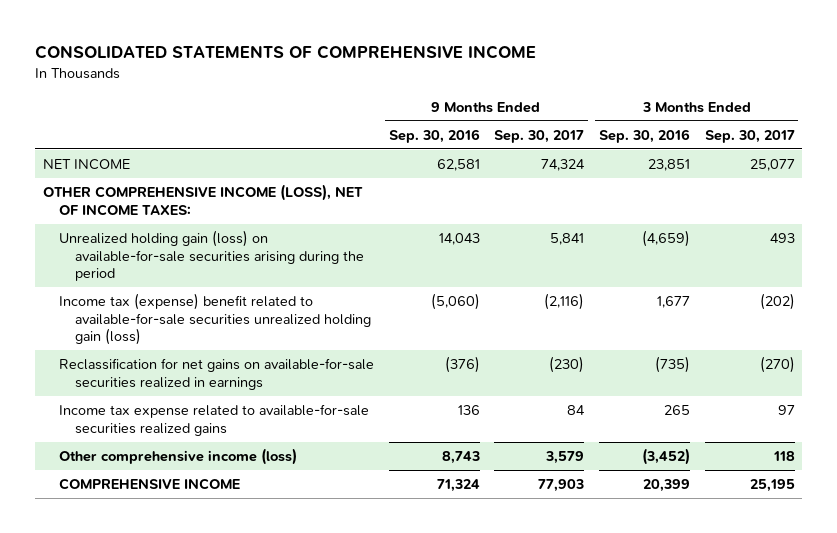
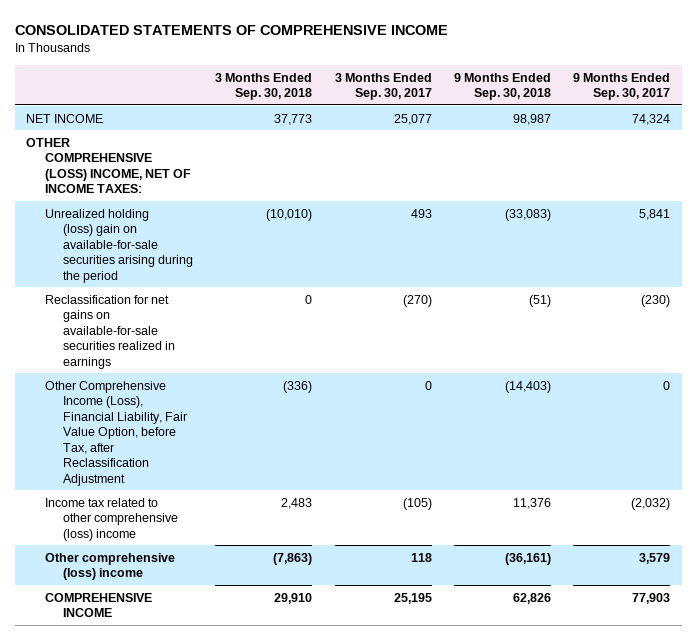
- | 9 Months Ended Sep. 30, 2016 | 9 Months Ended Sep. 30, 2017 | 3 Months Ended Sep. 30, 2016 | 3 Months Ended Sep. 30, 2017
+ | 3 Months Ended Sep. 30, 2018 | 3 Months Ended Sep. 30, 2017 | 9 Months Ended Sep. 30, 2018 | 9 Months Ended Sep. 30, 2017
- OTHER COMPREHENSIVE INCOME (LOSS), NET OF INCOME TAXES:
- Unrealized holding gain (loss) on available-for-sale securities arising during the period | 14,043 | 5,841 | (4,659) | 493
- Income tax (expense) benefit related to available-for-sale securities unrealized holding gain (loss) | (5,060) | (2,116) | 1,677 | (202)
+ OTHER COMPREHENSIVE (LOSS) INCOME, NET OF INCOME TAXES:
+ Unrealized holding (loss) gain on available-for-sale securities arising during the period | (10,010) | 493 | (33,083) | 5,841
- Income tax expense related to available-for-sale securities realized gains | 136 | 84 | 265 | 97
- Other comprehensive income (loss) | 8,743 | 3,579 | (3,452) | 118
+ Other Comprehensive Income (Loss), Financial Liability, Fair Value Option, before Tax, after Reclassification Adjustment | (336) | 0 | (14,403) | 0
+ Income tax related to other comprehensive (loss) income | 2,483 | (105) | 11,376 | (2,032)
+ Other comprehensive (loss) income | (7,863) | 118 | (36,161) | 3,579

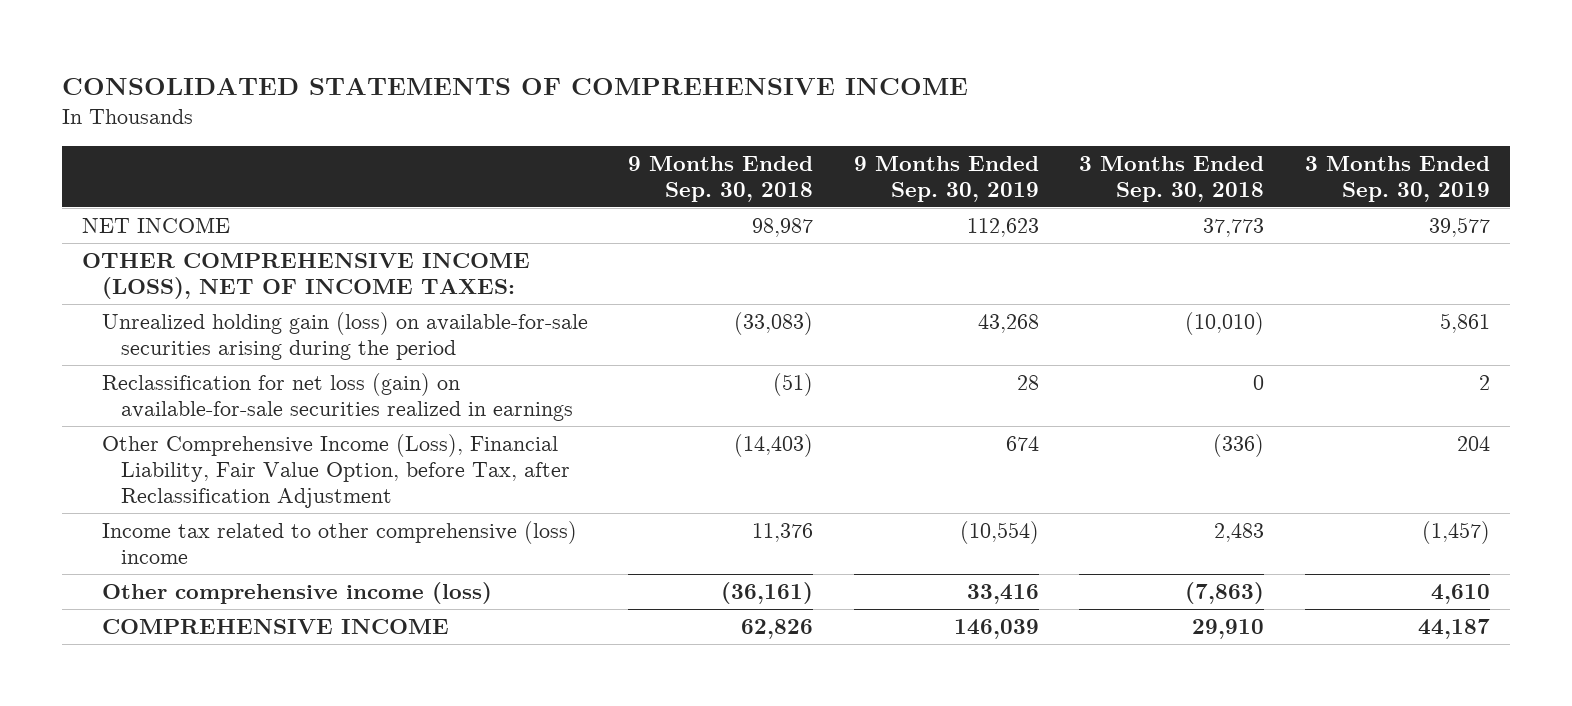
- | 3 Months Ended Sep. 30, 2018 | 3 Months Ended Sep. 30, 2017 | 9 Months Ended Sep. 30, 2018 | 9 Months Ended Sep. 30, 2017
+ | 9 Months Ended Sep. 30, 2018 | 9 Months Ended Sep. 30, 2019 | 3 Months Ended Sep. 30, 2018 | 3 Months Ended Sep. 30, 2019
- OTHER COMPREHENSIVE (LOSS) INCOME, NET OF INCOME TAXES:
- Unrealized holding (loss) gain on available-for-sale securities arising during the period | (10,010) | 493 | (33,083) | 5,841
- Reclassification for net gains on available-for-sale securities realized in earnings | 0 | (270) | (51) | (230)
+ OTHER COMPREHENSIVE INCOME (LOSS), NET OF INCOME TAXES:
+ Unrealized holding gain (loss) on available-for-sale securities arising during the period | (33,083) | 43,268 | (10,010) | 5,861
+ Reclassification for net loss (gain) on available-for-sale securities realized in earnings | (51) | 28 | 0 | 2
- Other comprehensive (loss) income | (7,863) | 118 | (36,161) | 3,579
+ Other comprehensive income (loss) | (36,161) | 33,416 | (7,863) | 4,610

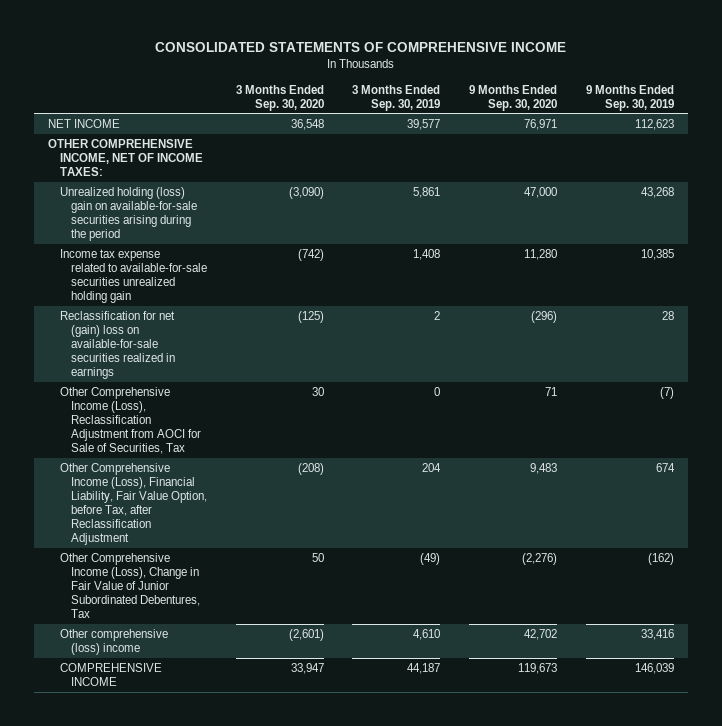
- | 9 Months Ended Sep. 30, 2018 | 9 Months Ended Sep. 30, 2019 | 3 Months Ended Sep. 30, 2018 | 3 Months Ended Sep. 30, 2019
+ | 3 Months Ended Sep. 30, 2020 | 3 Months Ended Sep. 30, 2019 | 9 Months Ended Sep. 30, 2020 | 9 Months Ended Sep. 30, 2019
- OTHER COMPREHENSIVE INCOME (LOSS), NET OF INCOME TAXES:
- Unrealized holding gain (loss) on available-for-sale securities arising during the period | (33,083) | 43,268 | (10,010) | 5,861
- Reclassification for net loss (gain) on available-for-sale securities realized in earnings | (51) | 28 | 0 | 2
+ OTHER COMPREHENSIVE INCOME, NET OF INCOME TAXES:
+ Unrealized holding (loss) gain on available-for-sale securities arising during the period | (3,090) | 5,861 | 47,000 | 43,268
+ Income tax expense related to available-for-sale securities unrealized holding gain | (742) | 1,408 | 11,280 | 10,385
+ Reclassification for net (gain) loss on available-for-sale securities realized in earnings | (125) | 2 | (296) | 28
+ Other Comprehensive Income (Loss), Reclassification Adjustment from AOCI for Sale of Securities, Tax | 30 | 0 | 71 | (7)
- Income tax related to other comprehensive (loss) income | 11,376 | (10,554) | 2,483 | (1,457)
- Other comprehensive income (loss) | (36,161) | 33,416 | (7,863) | 4,610
+ Other Comprehensive Income (Loss), Change in Fair Value of Junior Subordinated Debentures, Tax | 50 | (49) | (2,276) | (162)
+ Other comprehensive (loss) income | (2,601) | 4,610 | 42,702 | 33,416

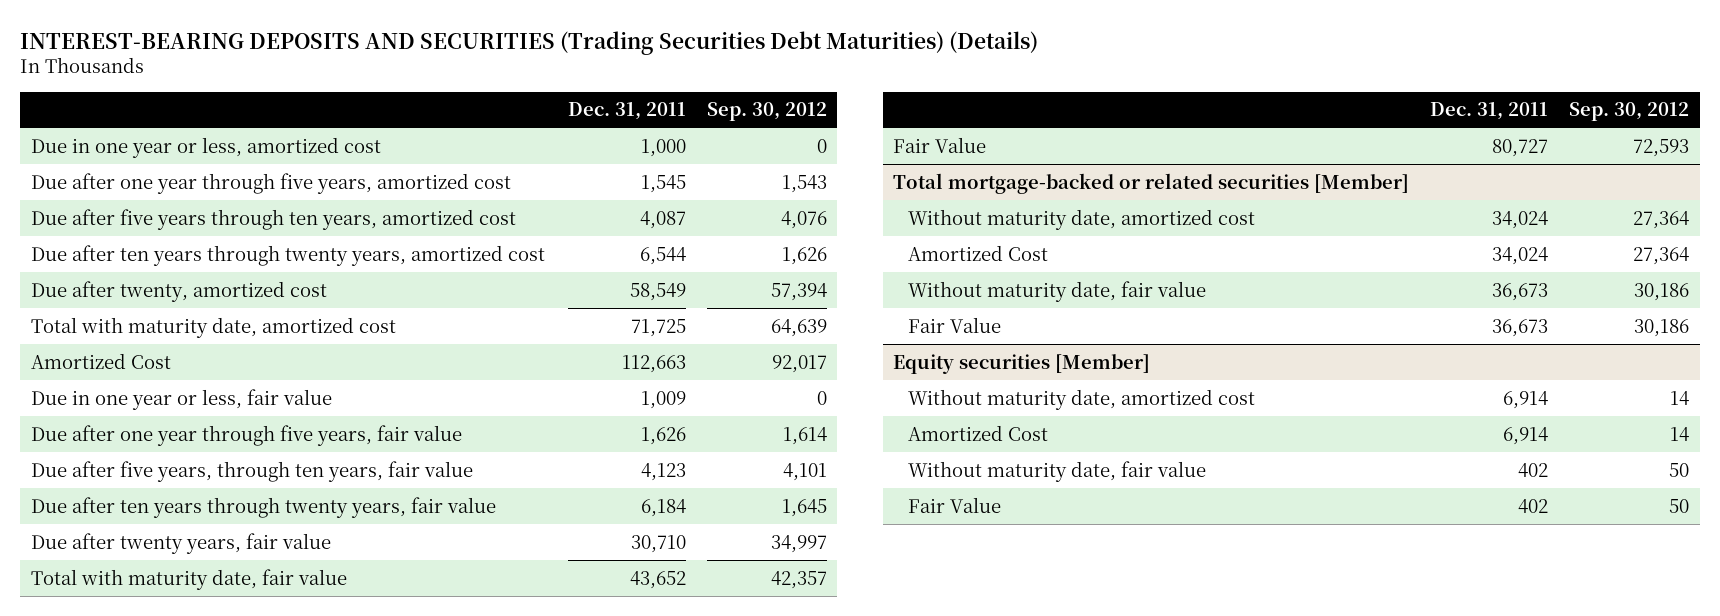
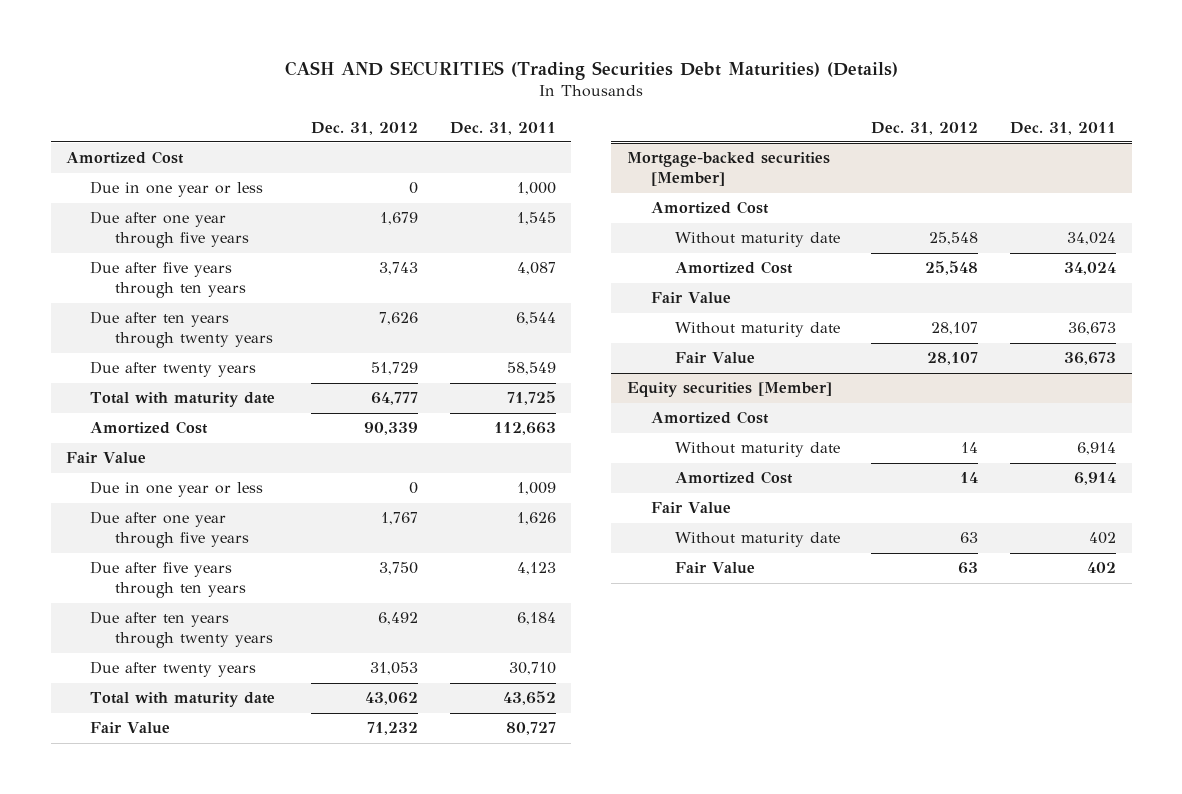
- INTEREST-BEARING DEPOSITS AND SECURITIES (Trading Securities Debt Maturities) (Details)
+ CASH AND SECURITIES (Trading Securities Debt Maturities) (Details)
- | Dec. 31, 2011 | Sep. 30, 2012
+ | Dec. 31, 2012 | Dec. 31, 2011
- Due in one year or less, amortized cost | 1,000 | 0
- Due after one year through five years, amortized cost | 1,545 | 1,543
- Due after five years through ten years, amortized cost | 4,087 | 4,076
- Due after ten years through twenty years, amortized cost | 6,544 | 1,626
- Due after twenty, amortized cost | 58,549 | 57,394
- Total with maturity date, amortized cost | 71,725 | 64,639
+ Amortized Cost
+ Due in one year or less | 0 | 1,000
+ Due after one year through five years | 1,679 | 1,545
+ Due after five years through ten years | 3,743 | 4,087
+ Due after ten years through twenty years | 7,626 | 6,544
+ Due after twenty years | 51,729 | 58,549
+ Total with maturity date | 64,777 | 71,725
- Due in one year or less, fair value | 1,009 | 0
- Due after one year through five years, fair value | 1,626 | 1,614
- Due after five years, through ten years, fair value | 4,123 | 4,101
- Due after ten years through twenty years, fair value | 6,184 | 1,645
- Due after twenty years, fair value | 30,710 | 34,997
- Total with maturity date, fair value | 43,652 | 42,357
+ Fair Value
+ Due in one year or less | 0 | 1,009
+ Due after one year through five years | 1,767 | 1,626
+ Due after five years through ten years | 3,750 | 4,123
+ Due after ten years through twenty years | 6,492 | 6,184
+ Due after twenty years | 31,053 | 30,710
+ Total with maturity date | 43,062 | 43,652
- Total mortgage-backed or related securities [Member]
- Without maturity date, amortized cost | 34,024 | 27,364
+ Mortgage-backed securities [Member]
+ Amortized Cost
+ Without maturity date | 25,548 | 34,024
- Without maturity date, fair value | 36,673 | 30,186
+ Fair Value
+ Without maturity date | 28,107 | 36,673
@ Equity securities [Member]
- Without maturity date, amortized cost | 6,914 | 14
+ Amortized Cost
+ Without maturity date | 14 | 6,914
- Without maturity date, fair value | 402 | 50
+ Fair Value
+ Without maturity date | 63 | 402

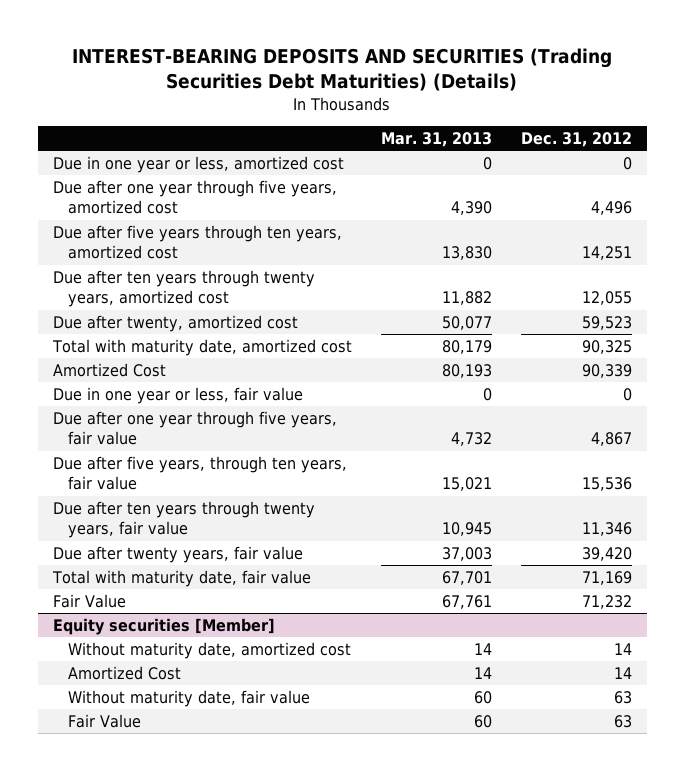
- CASH AND SECURITIES (Trading Securities Debt Maturities) (Details)
+ INTEREST-BEARING DEPOSITS AND SECURITIES (Trading Securities Debt Maturities) (Details)
- | Dec. 31, 2012 | Dec. 31, 2011
+ | Mar. 31, 2013 | Dec. 31, 2012
- Amortized Cost
- Due in one year or less | 0 | 1,000
- Due after one year through five years | 1,679 | 1,545
- Due after five years through ten years | 3,743 | 4,087
- Due after ten years through twenty years | 7,626 | 6,544
- Due after twenty years | 51,729 | 58,549
- Total with maturity date | 64,777 | 71,725
+ Due in one year or less, amortized cost | 0 | 0
+ Due after one year through five years, amortized cost | 4,390 | 4,496
+ Due after five years through ten years, amortized cost | 13,830 | 14,251
+ Due after ten years through twenty years, amortized cost | 11,882 | 12,055
+ Due after twenty, amortized cost | 50,077 | 59,523
+ Total with maturity date, amortized cost | 80,179 | 90,325
- Fair Value
- Due in one year or less | 0 | 1,009
- Due after one year through five years | 1,767 | 1,626
- Due after five years through ten years | 3,750 | 4,123
- Due after ten years through twenty years | 6,492 | 6,184
- Due after twenty years | 31,053 | 30,710
- Total with maturity date | 43,062 | 43,652
+ Due in one year or less, fair value | 0 | 0
+ Due after one year through five years, fair value | 4,732 | 4,867
+ Due after five years, through ten years, fair value | 15,021 | 15,536
+ Due after ten years through twenty years, fair value | 10,945 | 11,346
+ Due after twenty years, fair value | 37,003 | 39,420
+ Total with maturity date, fair value | 67,701 | 71,169
- Mortgage-backed securities [Member]
- Amortized Cost
- Without maturity date | 25,548 | 34,024
- Amortized Cost | 25,548 | 34,024
- Fair Value
- Without maturity date | 28,107 | 36,673
- Fair Value | 28,107 | 36,673
@ Equity securities [Member]
- Amortized Cost
- Without maturity date | 14 | 6,914
+ Without maturity date, amortized cost | 14 | 14
- Fair Value
- Without maturity date | 63 | 402
+ Without maturity date, fair value | 60 | 63

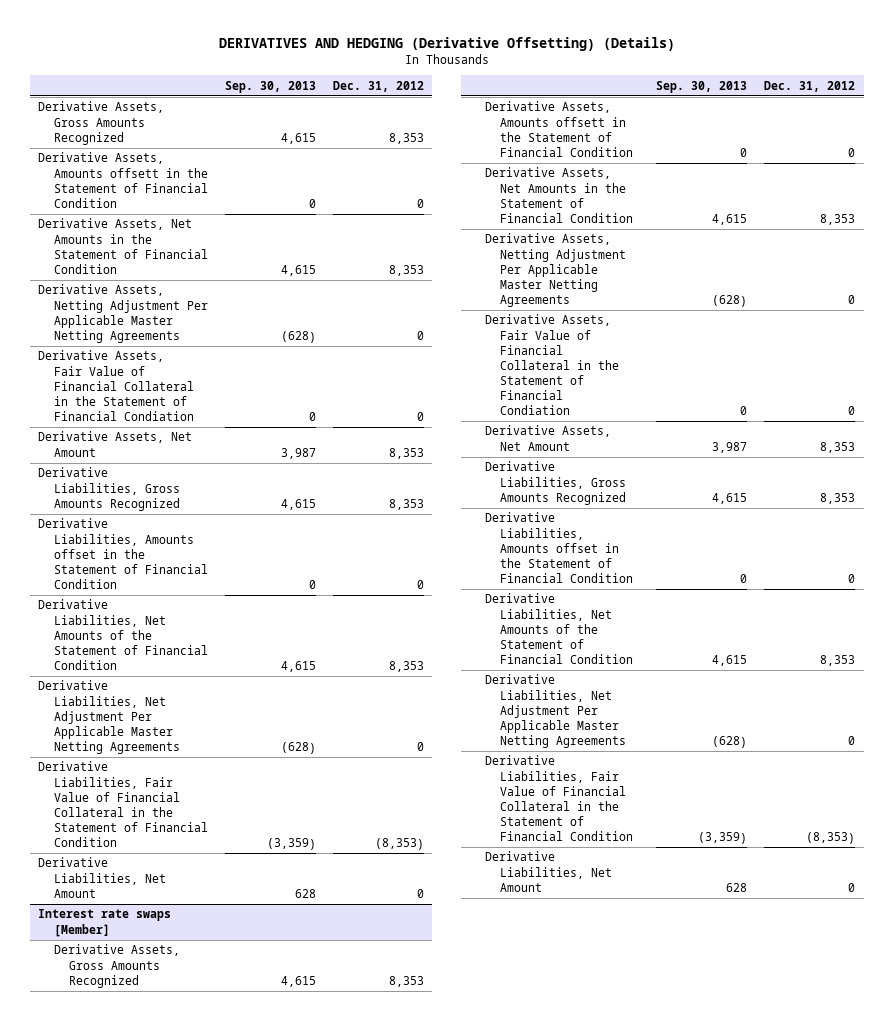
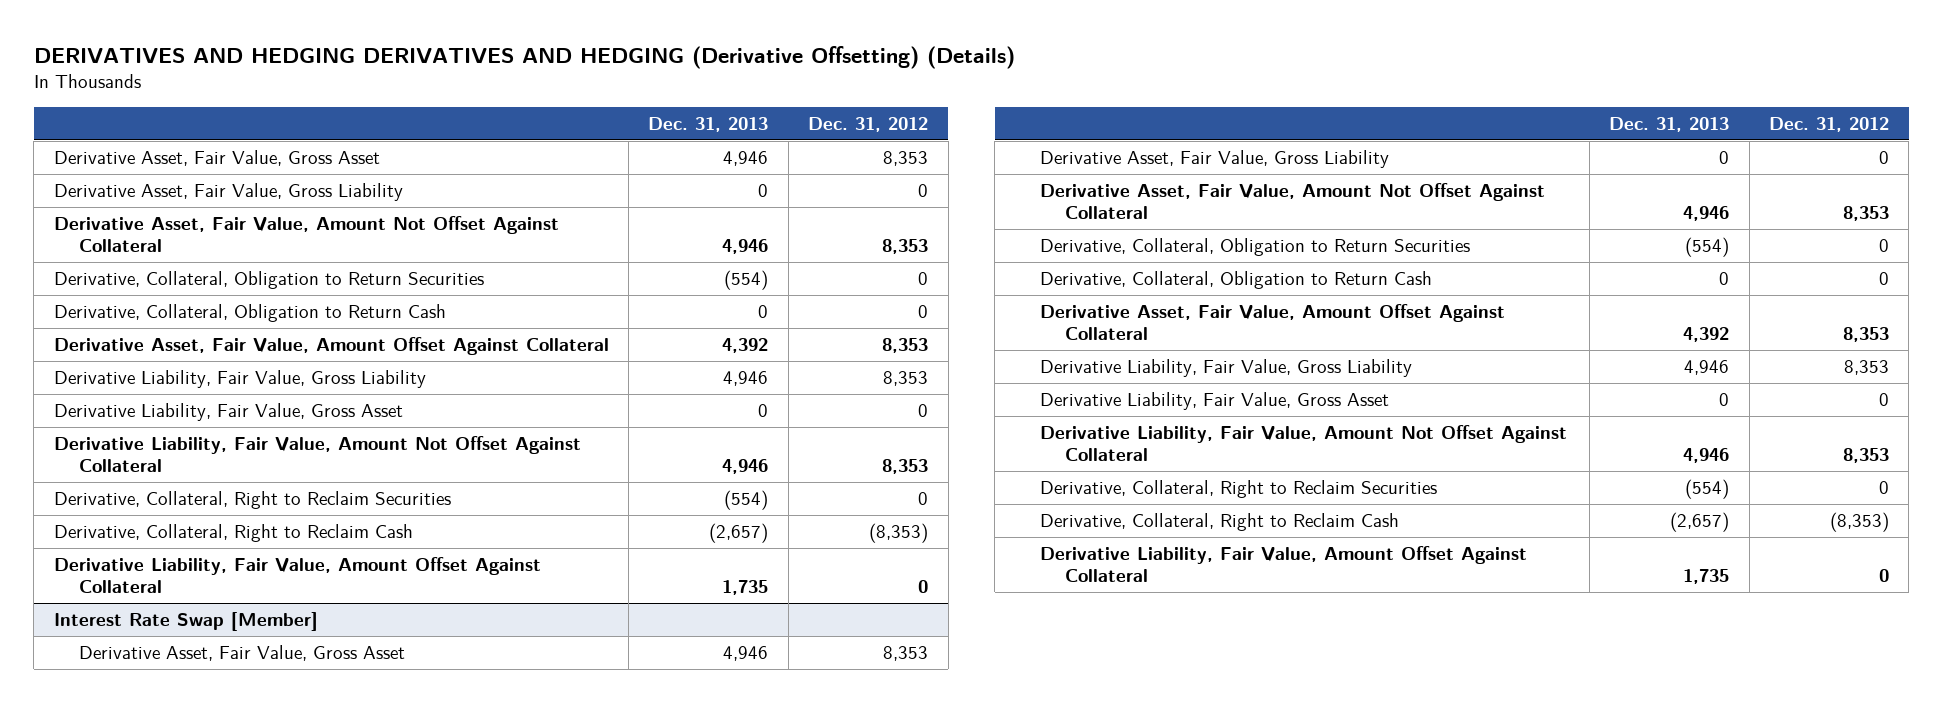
- DERIVATIVES AND HEDGING (Derivative Offsetting) (Details)
+ DERIVATIVES AND HEDGING DERIVATIVES AND HEDGING (Derivative Offsetting) (Details)
- | Sep. 30, 2013 | Dec. 31, 2012
+ | Dec. 31, 2013 | Dec. 31, 2012
- Derivative Assets, Gross Amounts Recognized | 4,615 | 8,353
- Derivative Assets, Amounts offsett in the Statement of Financial Condition | 0 | 0
- Derivative Assets, Net Amounts in the Statement of Financial Condition | 4,615 | 8,353
- Derivative Assets, Netting Adjustment Per Applicable Master Netting Agreements | (628) | 0
- Derivative Assets, Fair Value of Financial Collateral in the Statement of Financial Condiation | 0 | 0
- Derivative Assets, Net Amount | 3,987 | 8,353
- Derivative Liabilities, Gross Amounts Recognized | 4,615 | 8,353
- Derivative Liabilities, Amounts offset in the Statement of Financial Condition | 0 | 0
- Derivative Liabilities, Net Amounts of the Statement of Financial Condition | 4,615 | 8,353
- Derivative Liabilities, Net Adjustment Per Applicable Master Netting Agreements | (628) | 0
- Derivative Liabilities, Fair Value of Financial Collateral in the Statement of Financial Condition | (3,359) | (8,353)
- Derivative Liabilities, Net Amount | 628 | 0
- Interest rate swaps [Member]
- Derivative Assets, Gross Amounts Recognized | 4,615 | 8,353
- Derivative Assets, Amounts offsett in the Statement of Financial Condition | 0 | 0
- Derivative Assets, Net Amounts in the Statement of Financial Condition | 4,615 | 8,353
- Derivative Assets, Netting Adjustment Per Applicable Master Netting Agreements | (628) | 0
- Derivative Assets, Fair Value of Financial Collateral in the Statement of Financial Condiation | 0 | 0
- Derivative Assets, Net Amount | 3,987 | 8,353
- Derivative Liabilities, Gross Amounts Recognized | 4,615 | 8,353
- Derivative Liabilities, Amounts offset in the Statement of Financial Condition | 0 | 0
- Derivative Liabilities, Net Amounts of the Statement of Financial Condition | 4,615 | 8,353
- Derivative Liabilities, Net Adjustment Per Applicable Master Netting Agreements | (628) | 0
- Derivative Liabilities, Fair Value of Financial Collateral in the Statement of Financial Condition | (3,359) | (8,353)
- Derivative Liabilities, Net Amount | 628 | 0
+ Derivative Asset, Fair Value, Gross Asset | 4,946 | 8,353
+ Derivative Asset, Fair Value, Gross Liability | 0 | 0
+ Derivative Asset, Fair Value, Amount Not Offset Against Collateral | 4,946 | 8,353
+ Derivative, Collateral, Obligation to Return Securities | (554) | 0
+ Derivative, Collateral, Obligation to Return Cash | 0 | 0
+ Derivative Asset, Fair Value, Amount Offset Against Collateral | 4,392 | 8,353
+ Derivative Liability, Fair Value, Gross Liability | 4,946 | 8,353
+ Derivative Liability, Fair Value, Gross Asset | 0 | 0
+ Derivative Liability, Fair Value, Amount Not Offset Against Collateral | 4,946 | 8,353
+ Derivative, Collateral, Right to Reclaim Securities | (554) | 0
+ Derivative, Collateral, Right to Reclaim Cash | (2,657) | (8,353)
+ Derivative Liability, Fair Value, Amount Offset Against Collateral | 1,735 | 0
+ Interest Rate Swap [Member]
+ Derivative Asset, Fair Value, Gross Asset | 4,946 | 8,353
+ Derivative Asset, Fair Value, Gross Liability | 0 | 0
+ Derivative Asset, Fair Value, Amount Not Offset Against Collateral | 4,946 | 8,353
+ Derivative, Collateral, Obligation to Return Securities | (554) | 0
+ Derivative, Collateral, Obligation to Return Cash | 0 | 0
+ Derivative Asset, Fair Value, Amount Offset Against Collateral | 4,392 | 8,353
+ Derivative Liability, Fair Value, Gross Liability | 4,946 | 8,353
+ Derivative Liability, Fair Value, Gross Asset | 0 | 0
+ Derivative Liability, Fair Value, Amount Not Offset Against Collateral | 4,946 | 8,353
+ Derivative, Collateral, Right to Reclaim Securities | (554) | 0
+ Derivative, Collateral, Right to Reclaim Cash | (2,657) | (8,353)
+ Derivative Liability, Fair Value, Amount Offset Against Collateral | 1,735 | 0

